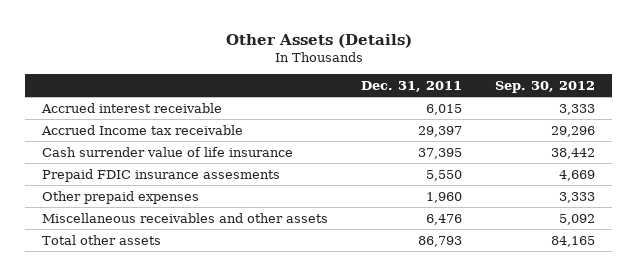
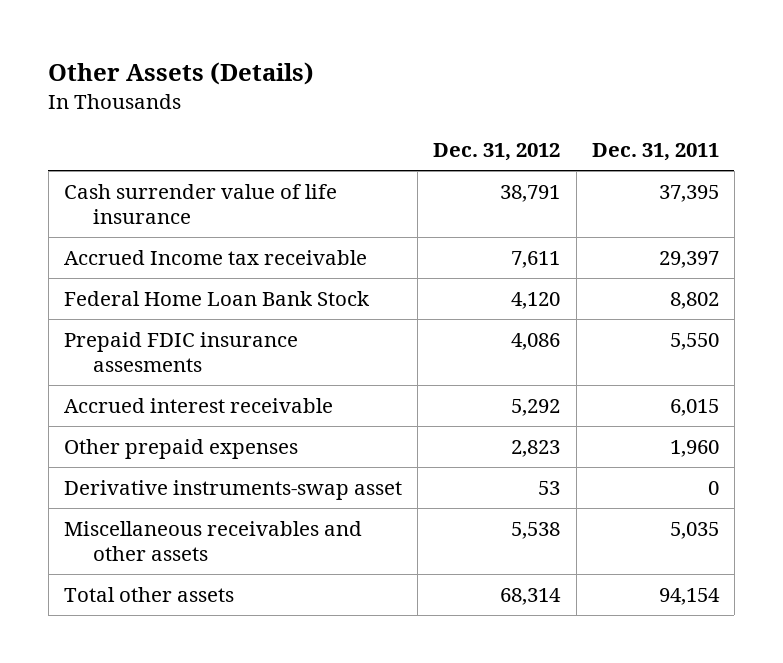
- | Dec. 31, 2011 | Sep. 30, 2012
+ | Dec. 31, 2012 | Dec. 31, 2011
moved down: Accrued Income tax receivable | 7,611 | 29,397
+ Federal Home Loan Bank Stock | 4,120 | 8,802
moved down: Accrued interest receivable | 5,292 | 6,015
- Miscellaneous receivables and other assets | 6,476 | 5,092
- Total other assets | 86,793 | 84,165
+ Derivative instruments-swap asset | 53 | 0
+ Miscellaneous receivables and other assets | 5,538 | 5,035
+ Total other assets | 68,314 | 94,154

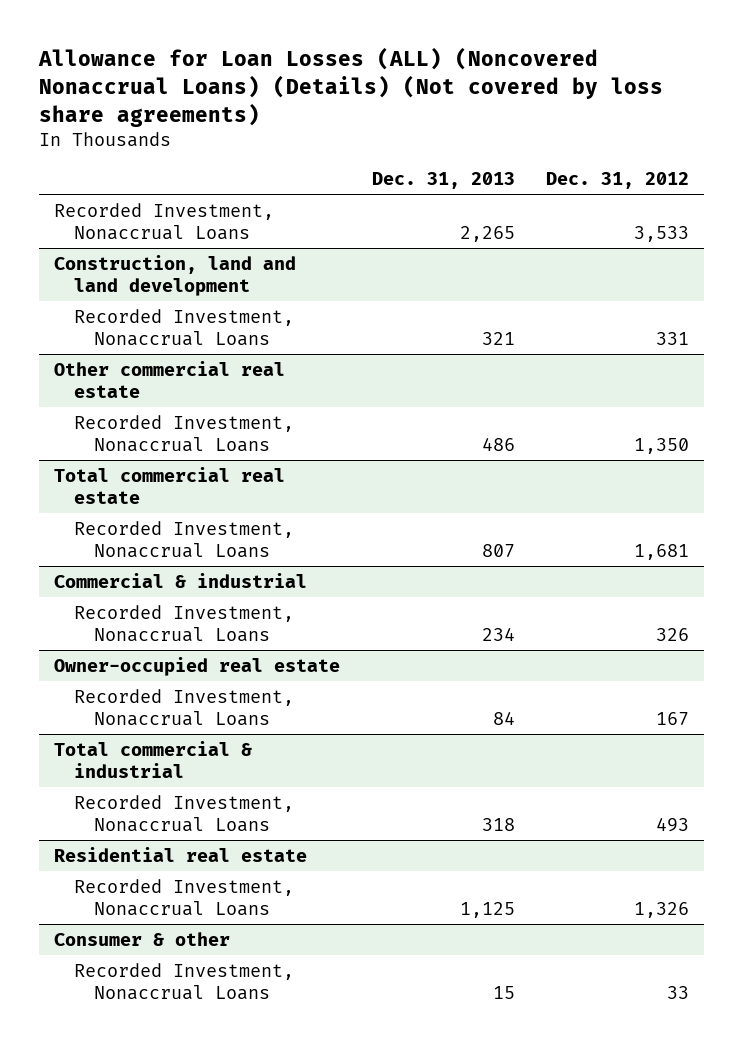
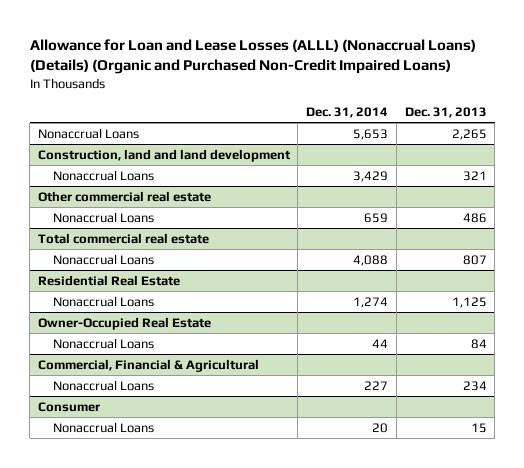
- Allowance for Loan Losses (ALL) (Noncovered Nonaccrual Loans) (Details) (Not covered by loss share agreements)
+ Allowance for Loan and Lease Losses (ALLL) (Nonaccrual Loans) (Details) (Organic and Purchased Non-Credit Impaired Loans)
- | Dec. 31, 2013 | Dec. 31, 2012
+ | Dec. 31, 2014 | Dec. 31, 2013
- Recorded Investment, Nonaccrual Loans | 2,265 | 3,533
+ Nonaccrual Loans | 5,653 | 2,265
@ Construction, land and land development
- Recorded Investment, Nonaccrual Loans | 321 | 331
+ Nonaccrual Loans | 3,429 | 321
@ Other commercial real estate
- Recorded Investment, Nonaccrual Loans | 486 | 1,350
+ Nonaccrual Loans | 659 | 486
@ Total commercial real estate
- Recorded Investment, Nonaccrual Loans | 807 | 1,681
- Commercial & industrial
- Recorded Investment, Nonaccrual Loans | 234 | 326
- Owner-occupied real estate
- Recorded Investment, Nonaccrual Loans | 84 | 167
- Total commercial & industrial
- Recorded Investment, Nonaccrual Loans | 318 | 493
- Residential real estate
- Recorded Investment, Nonaccrual Loans | 1,125 | 1,326
- Consumer & other
- Recorded Investment, Nonaccrual Loans | 15 | 33
@ Total commercial real estate
+ Nonaccrual Loans | 4,088 | 807
+ Residential Real Estate
+ Nonaccrual Loans | 1,274 | 1,125
+ Owner-Occupied Real Estate
+ Nonaccrual Loans | 44 | 84
+ Commercial, Financial & Agricultural
+ Nonaccrual Loans | 227 | 234
+ Consumer
+ Nonaccrual Loans | 20 | 15

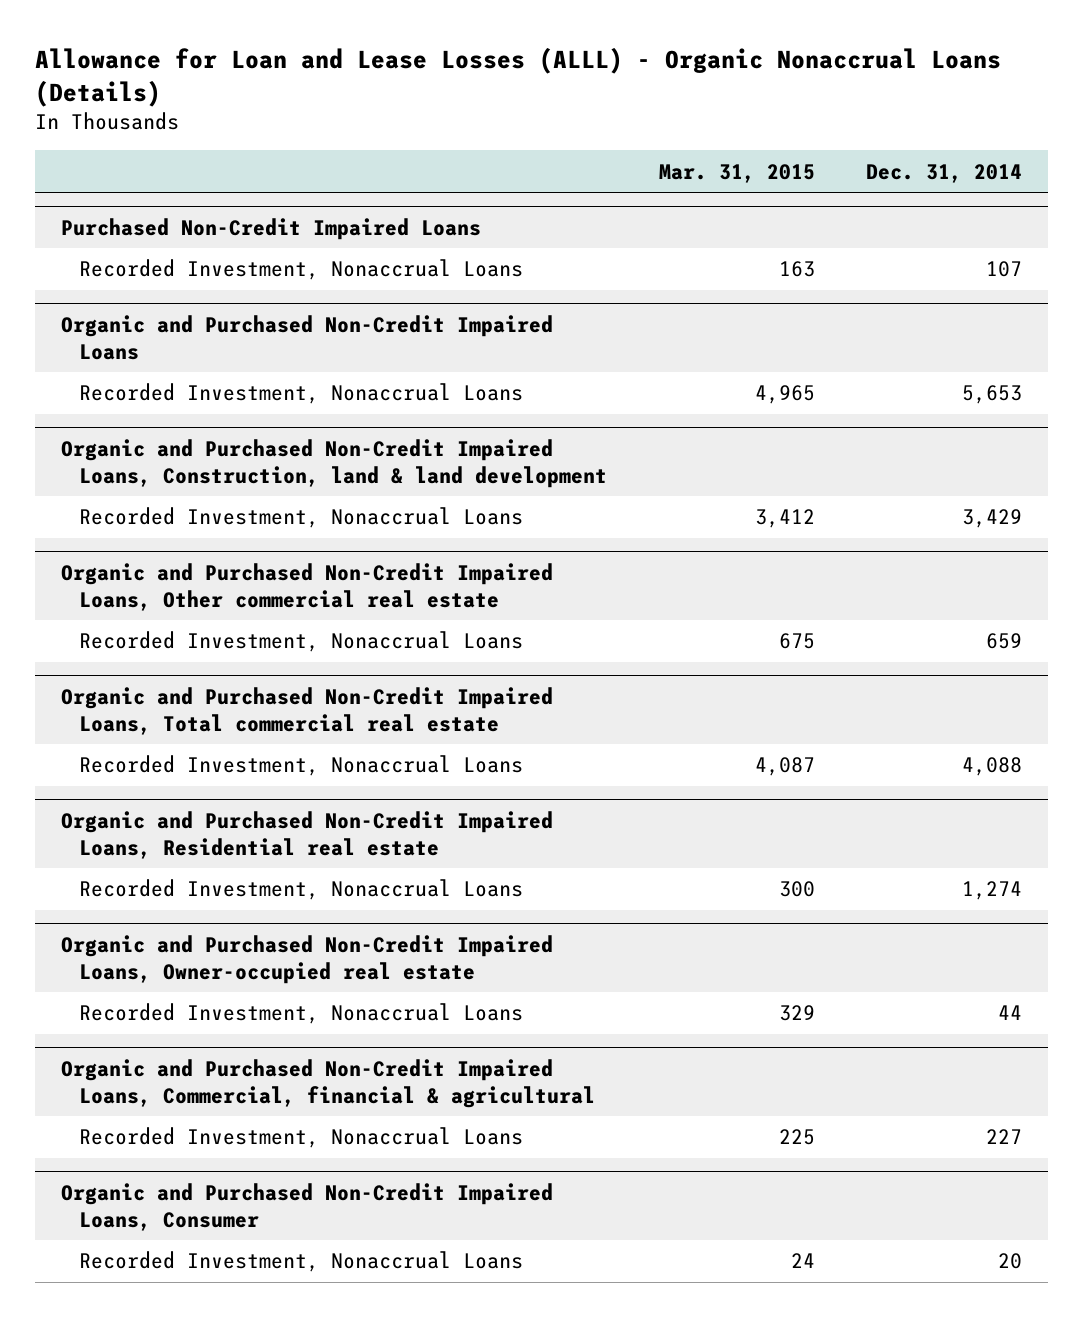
- Allowance for Loan and Lease Losses (ALLL) (Nonaccrual Loans) (Details) (Organic and Purchased Non-Credit Impaired Loans)
+ Allowance for Loan and Lease Losses (ALLL) - Organic Nonaccrual Loans (Details)
- | Dec. 31, 2014 | Dec. 31, 2013
+ | Mar. 31, 2015 | Dec. 31, 2014
- Nonaccrual Loans | 5,653 | 2,265
- Construction, land and land development
- Nonaccrual Loans | 3,429 | 321
- Other commercial real estate
- Nonaccrual Loans | 659 | 486
- Total commercial real estate
- Nonaccrual Loans | 4,088 | 807
- Residential Real Estate
- Nonaccrual Loans | 1,274 | 1,125
- Owner-Occupied Real Estate
- Nonaccrual Loans | 44 | 84
- Commercial, Financial & Agricultural
- Nonaccrual Loans | 227 | 234
- Consumer
- Nonaccrual Loans | 20 | 15
+ Purchased Non-Credit Impaired Loans
+ Recorded Investment, Nonaccrual Loans | 163 | 107
+ Organic and Purchased Non-Credit Impaired Loans
+ Recorded Investment, Nonaccrual Loans | 4,965 | 5,653
+ Organic and Purchased Non-Credit Impaired Loans, Construction, land & land development
+ Recorded Investment, Nonaccrual Loans | 3,412 | 3,429
+ Organic and Purchased Non-Credit Impaired Loans, Other commercial real estate
+ Recorded Investment, Nonaccrual Loans | 675 | 659
+ Organic and Purchased Non-Credit Impaired Loans, Total commercial real estate
+ Recorded Investment, Nonaccrual Loans | 4,087 | 4,088
+ Organic and Purchased Non-Credit Impaired Loans, Residential real estate
+ Recorded Investment, Nonaccrual Loans | 300 | 1,274
+ Organic and Purchased Non-Credit Impaired Loans, Owner-occupied real estate
+ Recorded Investment, Nonaccrual Loans | 329 | 44
+ Organic and Purchased Non-Credit Impaired Loans, Commercial, financial & agricultural
+ Recorded Investment, Nonaccrual Loans | 225 | 227
+ Organic and Purchased Non-Credit Impaired Loans, Consumer
+ Recorded Investment, Nonaccrual Loans | 24 | 20

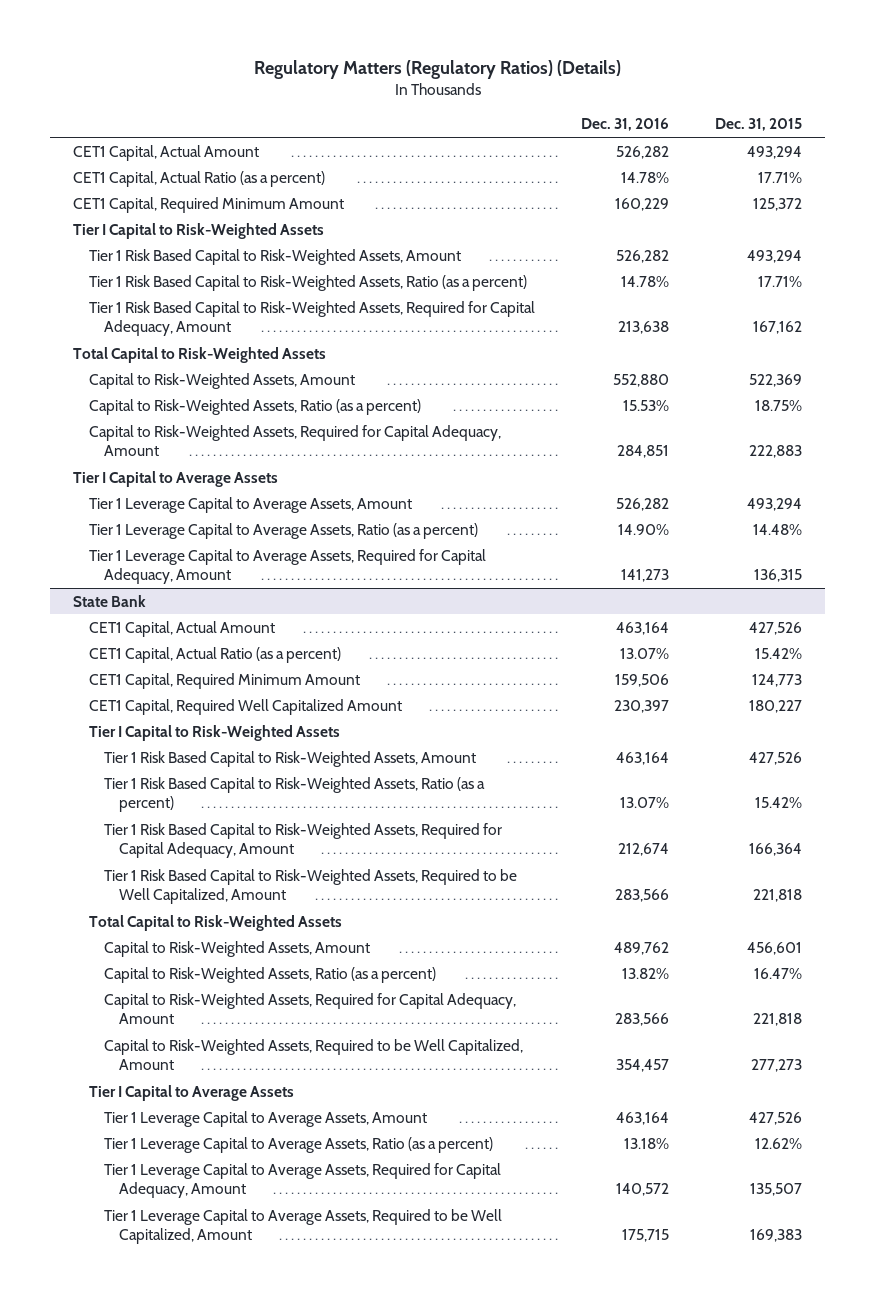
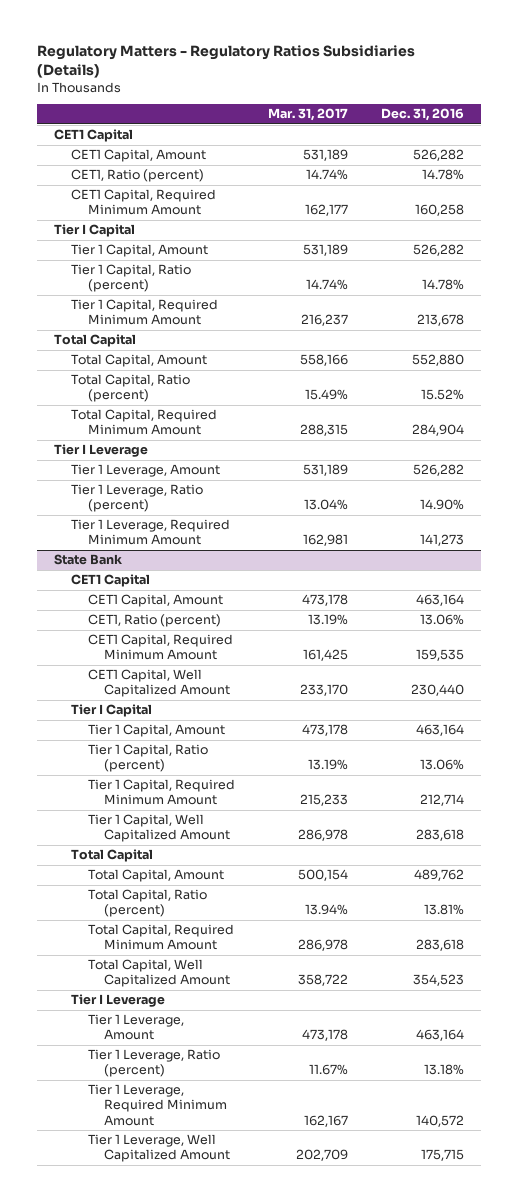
- Regulatory Matters (Regulatory Ratios) (Details)
+ Regulatory Matters - Regulatory Ratios Subsidiaries (Details)
- | Dec. 31, 2016 | Dec. 31, 2015
+ | Mar. 31, 2017 | Dec. 31, 2016
- CET1 Capital, Actual Amount | 526,282 | 493,294
- CET1 Capital, Actual Ratio (as a percent) | 14.78% | 17.71%
- CET1 Capital, Required Minimum Amount | 160,229 | 125,372
- Tier I Capital to Risk-Weighted Assets
- Tier 1 Risk Based Capital to Risk-Weighted Assets, Amount | 526,282 | 493,294
- Tier 1 Risk Based Capital to Risk-Weighted Assets, Ratio (as a percent) | 14.78% | 17.71%
- Tier 1 Risk Based Capital to Risk-Weighted Assets, Required for Capital Adequacy, Amount | 213,638 | 167,162
- Total Capital to Risk-Weighted Assets
- Capital to Risk-Weighted Assets, Amount | 552,880 | 522,369
- Capital to Risk-Weighted Assets, Ratio (as a percent) | 15.53% | 18.75%
- Capital to Risk-Weighted Assets, Required for Capital Adequacy, Amount | 284,851 | 222,883
- Tier I Capital to Average Assets
- Tier 1 Leverage Capital to Average Assets, Amount | 526,282 | 493,294
- Tier 1 Leverage Capital to Average Assets, Ratio (as a percent) | 14.90% | 14.48%
- Tier 1 Leverage Capital to Average Assets, Required for Capital Adequacy, Amount | 141,273 | 136,315
+ CET1 Capital
+ CET1 Capital, Amount | 531,189 | 526,282
+ CET1, Ratio (percent) | 14.74% | 14.78%
+ CET1 Capital, Required Minimum Amount | 162,177 | 160,258
+ Tier I Capital
+ Tier 1 Capital, Amount | 531,189 | 526,282
+ Tier 1 Capital, Ratio (percent) | 14.74% | 14.78%
+ Tier 1 Capital, Required Minimum Amount | 216,237 | 213,678
+ Total Capital
+ Total Capital, Amount | 558,166 | 552,880
+ Total Capital, Ratio (percent) | 15.49% | 15.52%
+ Total Capital, Required Minimum Amount | 288,315 | 284,904
+ Tier I Leverage
+ Tier 1 Leverage, Amount | 531,189 | 526,282
+ Tier 1 Leverage, Ratio (percent) | 13.04% | 14.90%
+ Tier 1 Leverage, Required Minimum Amount | 162,981 | 141,273
@ State Bank
- CET1 Capital, Actual Amount | 463,164 | 427,526
- CET1 Capital, Actual Ratio (as a percent) | 13.07% | 15.42%
- CET1 Capital, Required Minimum Amount | 159,506 | 124,773
- CET1 Capital, Required Well Capitalized Amount | 230,397 | 180,227
- Tier I Capital to Risk-Weighted Assets
- Tier 1 Risk Based Capital to Risk-Weighted Assets, Amount | 463,164 | 427,526
- Tier 1 Risk Based Capital to Risk-Weighted Assets, Ratio (as a percent) | 13.07% | 15.42%
- Tier 1 Risk Based Capital to Risk-Weighted Assets, Required for Capital Adequacy, Amount | 212,674 | 166,364
- Tier 1 Risk Based Capital to Risk-Weighted Assets, Required to be Well Capitalized, Amount | 283,566 | 221,818
- Total Capital to Risk-Weighted Assets
- Capital to Risk-Weighted Assets, Amount | 489,762 | 456,601
- Capital to Risk-Weighted Assets, Ratio (as a percent) | 13.82% | 16.47%
- Capital to Risk-Weighted Assets, Required for Capital Adequacy, Amount | 283,566 | 221,818
- Capital to Risk-Weighted Assets, Required to be Well Capitalized, Amount | 354,457 | 277,273
- Tier I Capital to Average Assets
- Tier 1 Leverage Capital to Average Assets, Amount | 463,164 | 427,526
- Tier 1 Leverage Capital to Average Assets, Ratio (as a percent) | 13.18% | 12.62%
- Tier 1 Leverage Capital to Average Assets, Required for Capital Adequacy, Amount | 140,572 | 135,507
- Tier 1 Leverage Capital to Average Assets, Required to be Well Capitalized, Amount | 175,715 | 169,383
+ CET1 Capital
+ CET1 Capital, Amount | 473,178 | 463,164
+ CET1, Ratio (percent) | 13.19% | 13.06%
+ CET1 Capital, Required Minimum Amount | 161,425 | 159,535
+ CET1 Capital, Well Capitalized Amount | 233,170 | 230,440
+ Tier I Capital
+ Tier 1 Capital, Amount | 473,178 | 463,164
+ Tier 1 Capital, Ratio (percent) | 13.19% | 13.06%
+ Tier 1 Capital, Required Minimum Amount | 215,233 | 212,714
+ Tier 1 Capital, Well Capitalized Amount | 286,978 | 283,618
+ Total Capital
+ Total Capital, Amount | 500,154 | 489,762
+ Total Capital, Ratio (percent) | 13.94% | 13.81%
+ Total Capital, Required Minimum Amount | 286,978 | 283,618
+ Total Capital, Well Capitalized Amount | 358,722 | 354,523
+ Tier I Leverage
+ Tier 1 Leverage, Amount | 473,178 | 463,164
+ Tier 1 Leverage, Ratio (percent) | 11.67% | 13.18%
+ Tier 1 Leverage, Required Minimum Amount | 162,167 | 140,572
+ Tier 1 Leverage, Well Capitalized Amount | 202,709 | 175,715

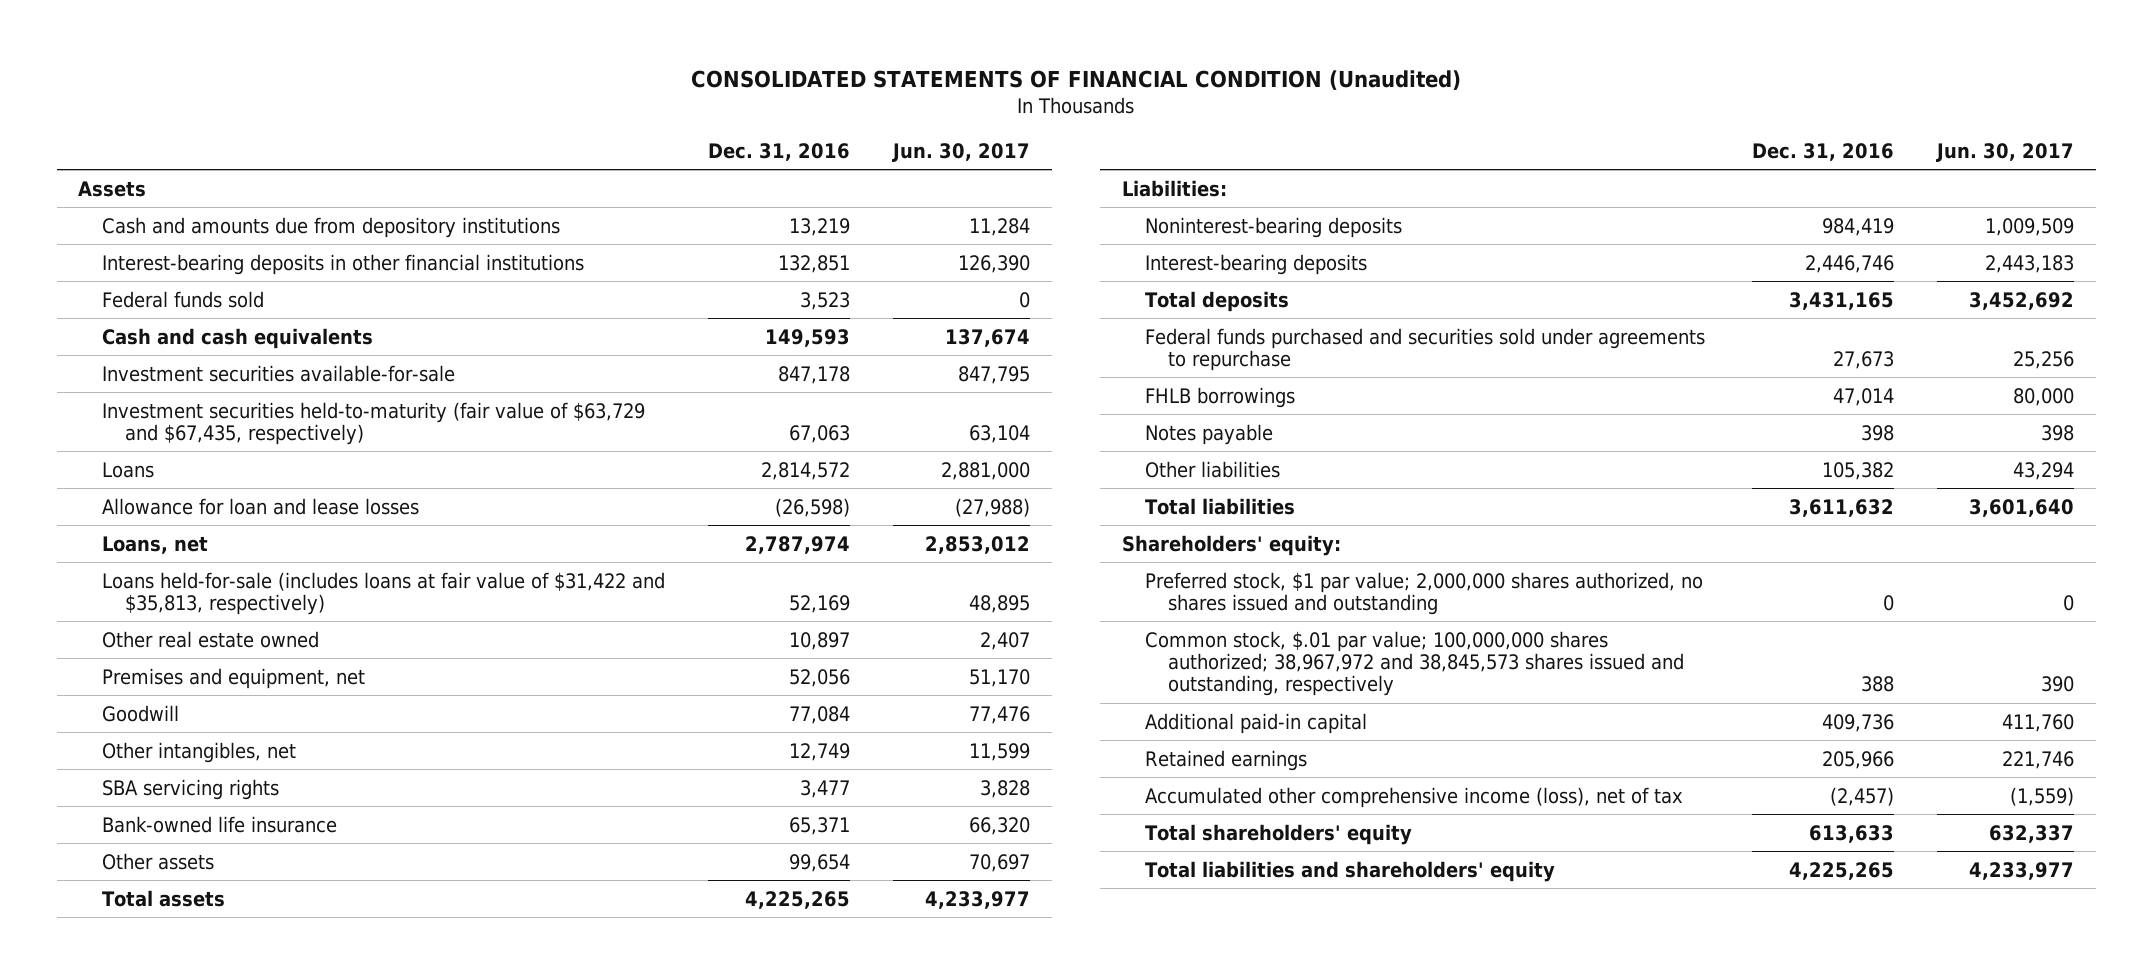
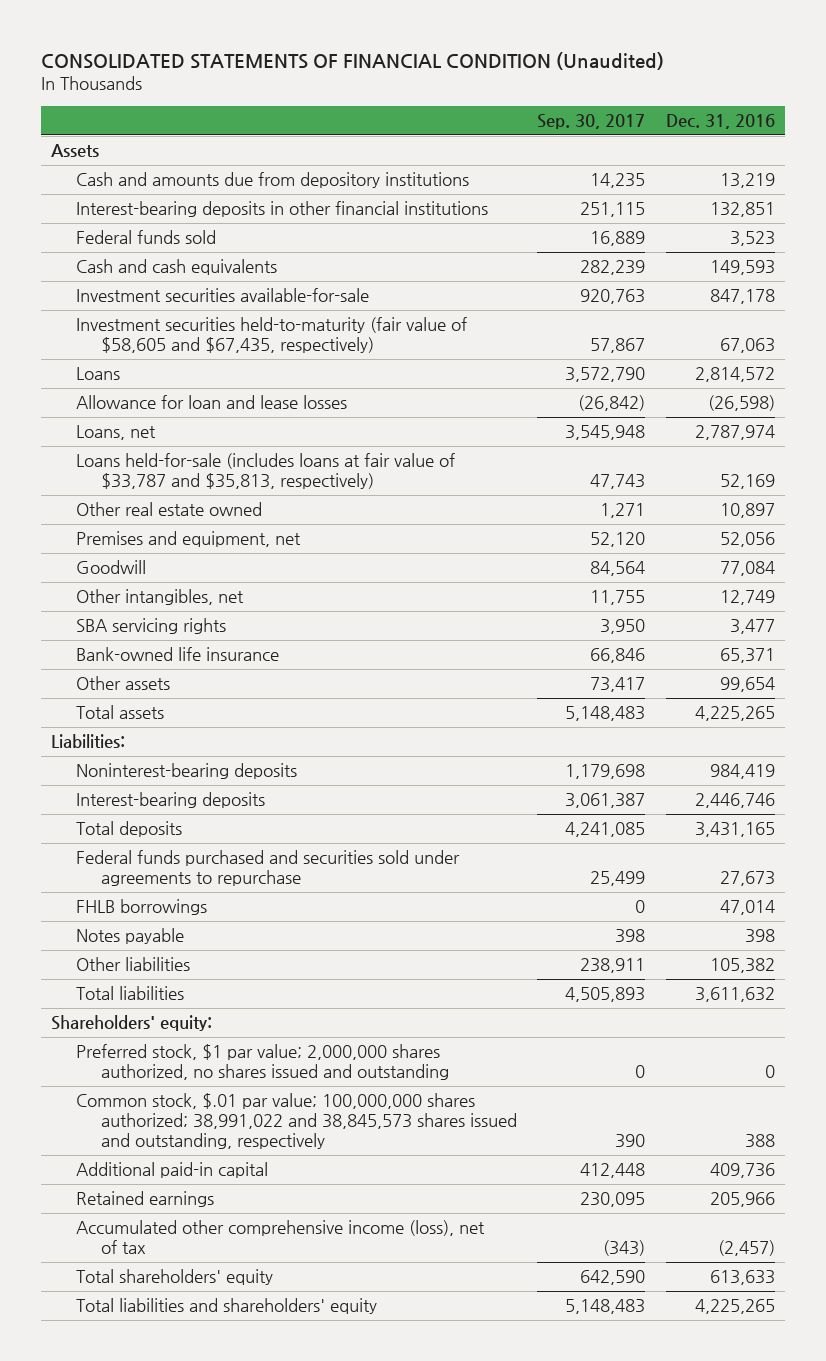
- | Dec. 31, 2016 | Jun. 30, 2017
+ | Sep. 30, 2017 | Dec. 31, 2016
- Investment securities held-to-maturity (fair value of $63,729 and $67,435, respectively) | 67,063 | 63,104
+ Investment securities held-to-maturity (fair value of $58,605 and $67,435, respectively) | 57,867 | 67,063
- Loans held-for-sale (includes loans at fair value of $31,422 and $35,813, respectively) | 52,169 | 48,895
+ Loans held-for-sale (includes loans at fair value of $33,787 and $35,813, respectively) | 47,743 | 52,169
- Common stock, $.01 par value; 100,000,000 shares authorized; 38,967,972 and 38,845,573 shares issued and outstanding, respectively | 388 | 390
+ Common stock, $.01 par value; 100,000,000 shares authorized; 38,991,022 and 38,845,573 shares issued and outstanding, respectively | 390 | 388

